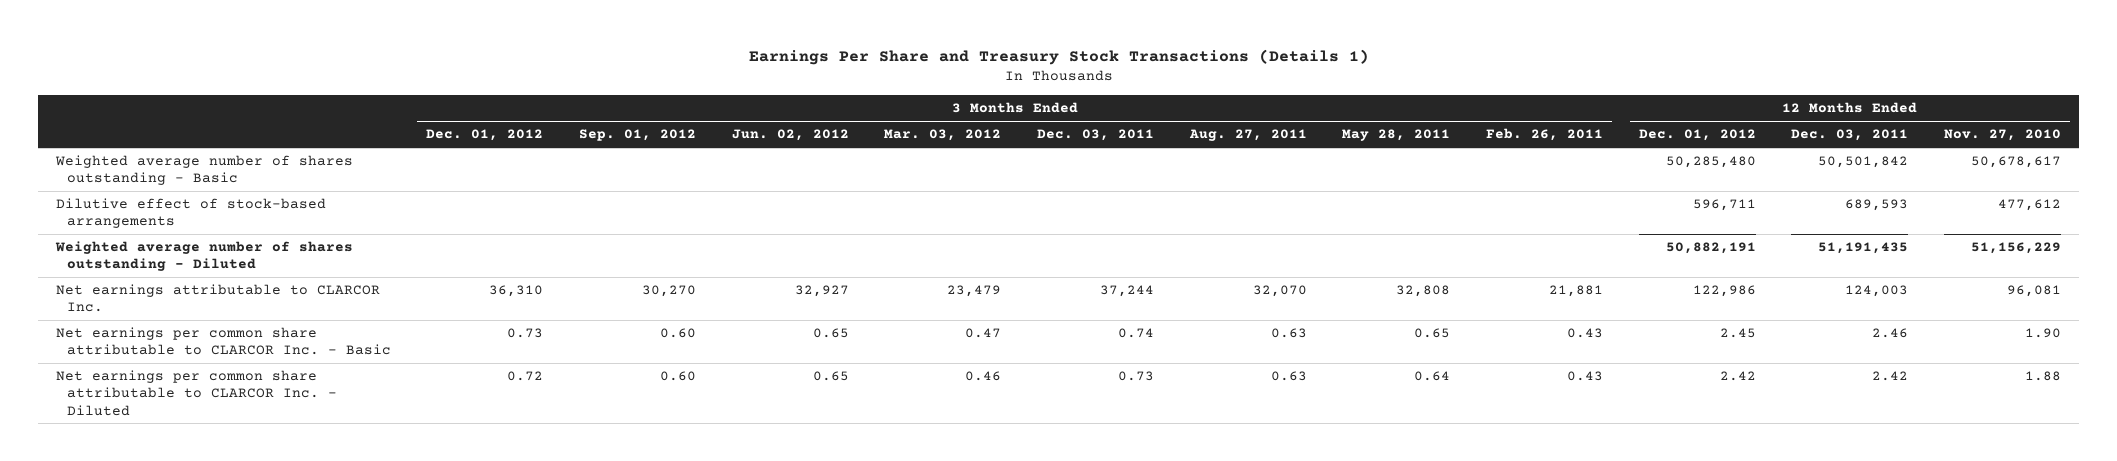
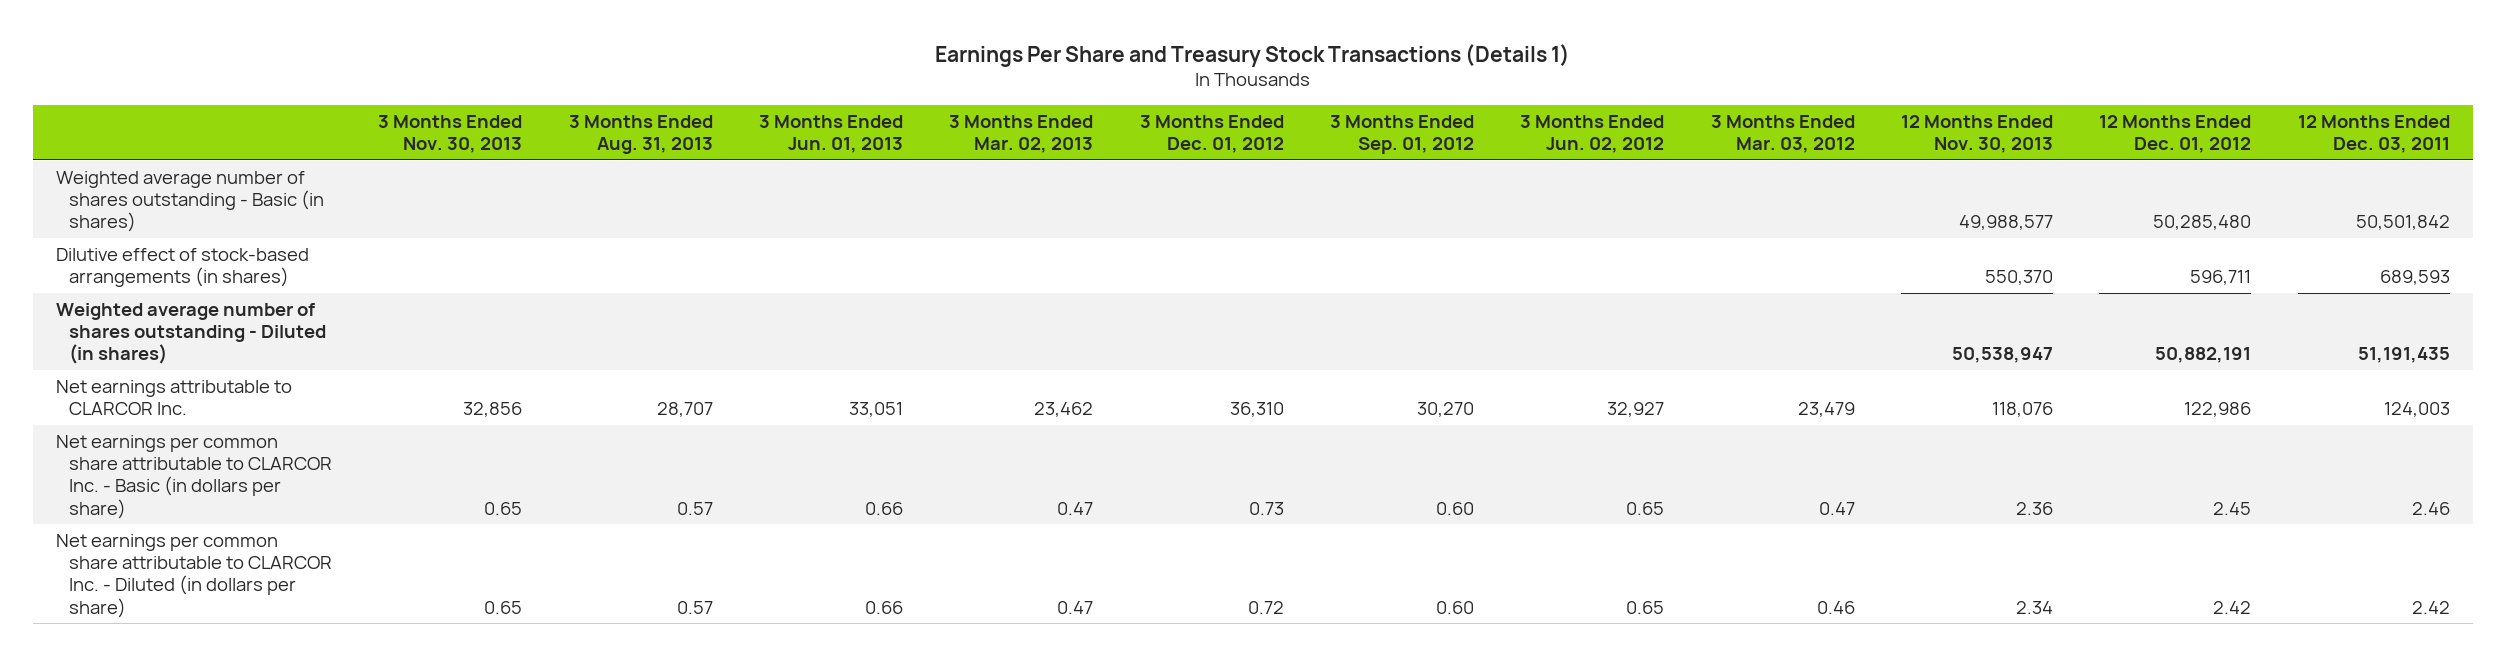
- | 3 Months Ended Dec. 01, 2012 | 3 Months Ended Sep. 01, 2012 | 3 Months Ended Jun. 02, 2012 | 3 Months Ended Mar. 03, 2012 | 3 Months Ended Dec. 03, 2011 | 3 Months Ended Aug. 27, 2011 | 3 Months Ended May 28, 2011 | 3 Months Ended Feb. 26, 2011 | 12 Months Ended Dec. 01, 2012 | 12 Months Ended Dec. 03, 2011 | 12 Months Ended Nov. 27, 2010
+ | 3 Months Ended Nov. 30, 2013 | 3 Months Ended Aug. 31, 2013 | 3 Months Ended Jun. 01, 2013 | 3 Months Ended Mar. 02, 2013 | 3 Months Ended Dec. 01, 2012 | 3 Months Ended Sep. 01, 2012 | 3 Months Ended Jun. 02, 2012 | 3 Months Ended Mar. 03, 2012 | 12 Months Ended Nov. 30, 2013 | 12 Months Ended Dec. 01, 2012 | 12 Months Ended Dec. 03, 2011
- Weighted average number of shares outstanding - Basic | | | | | | | | | 50,285,480 | 50,501,842 | 50,678,617
- Dilutive effect of stock-based arrangements | | | | | | | | | 596,711 | 689,593 | 477,612
- Weighted average number of shares outstanding - Diluted | | | | | | | | | 50,882,191 | 51,191,435 | 51,156,229
+ Weighted average number of shares outstanding - Basic (in shares) | | | | | | | | | 49,988,577 | 50,285,480 | 50,501,842
+ Dilutive effect of stock-based arrangements (in shares) | | | | | | | | | 550,370 | 596,711 | 689,593
+ Weighted average number of shares outstanding - Diluted (in shares) | | | | | | | | | 50,538,947 | 50,882,191 | 51,191,435
- Net earnings per common share attributable to CLARCOR Inc. - Basic | 0.73 | 0.60 | 0.65 | 0.47 | 0.74 | 0.63 | 0.65 | 0.43 | 2.45 | 2.46 | 1.90
- Net earnings per common share attributable to CLARCOR Inc. - Diluted | 0.72 | 0.60 | 0.65 | 0.46 | 0.73 | 0.63 | 0.64 | 0.43 | 2.42 | 2.42 | 1.88
+ Net earnings per common share attributable to CLARCOR Inc. - Basic (in dollars per share) | 0.65 | 0.57 | 0.66 | 0.47 | 0.73 | 0.60 | 0.65 | 0.47 | 2.36 | 2.45 | 2.46
+ Net earnings per common share attributable to CLARCOR Inc. - Diluted (in dollars per share) | 0.65 | 0.57 | 0.66 | 0.47 | 0.72 | 0.60 | 0.65 | 0.46 | 2.34 | 2.42 | 2.42

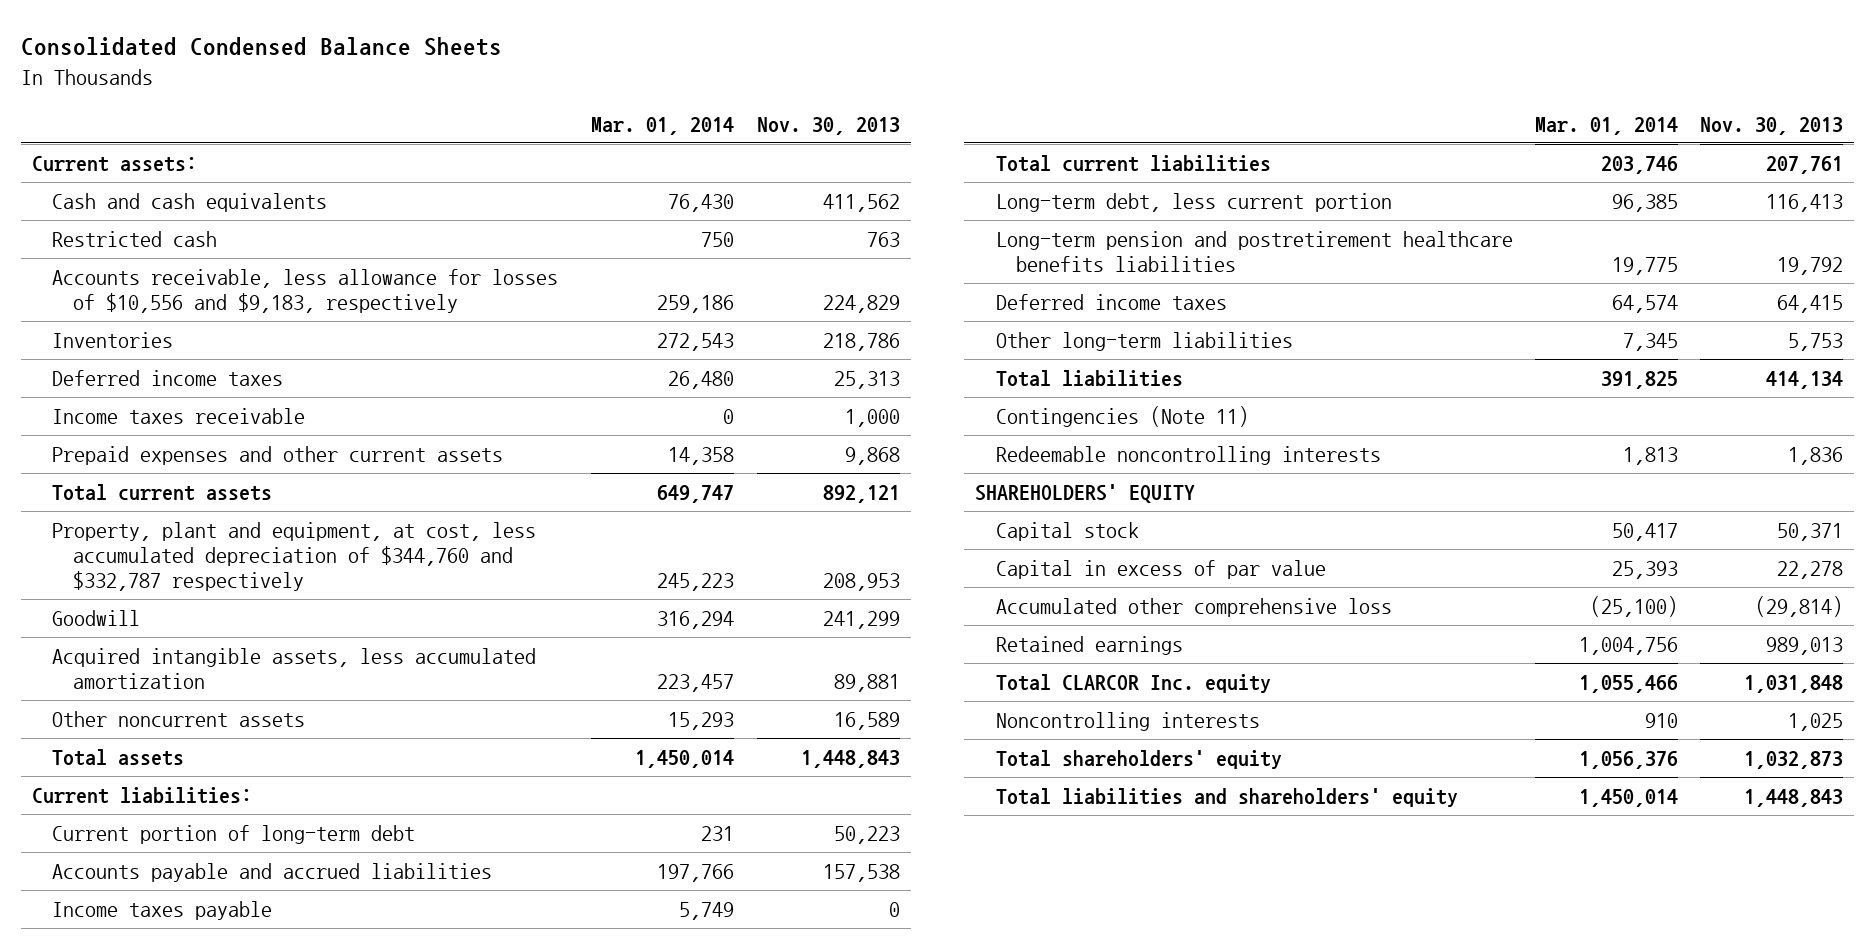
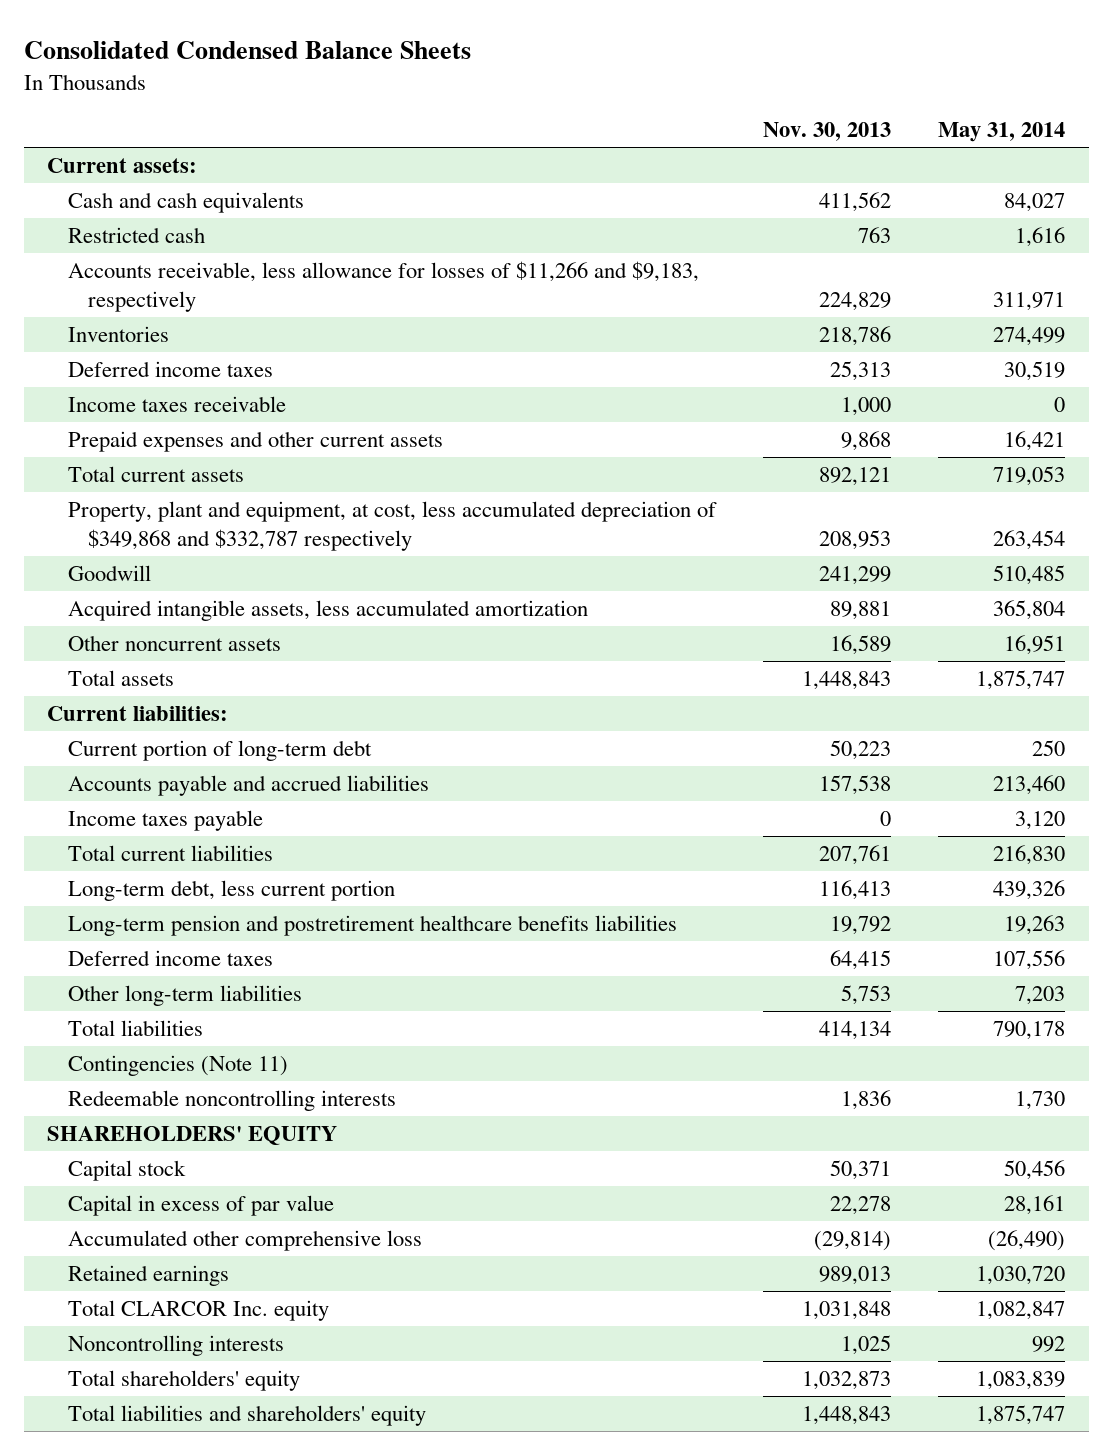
- | Mar. 01, 2014 | Nov. 30, 2013
+ | Nov. 30, 2013 | May 31, 2014
- Accounts receivable, less allowance for losses of $10,556 and $9,183, respectively | 259,186 | 224,829
+ Accounts receivable, less allowance for losses of $11,266 and $9,183, respectively | 224,829 | 311,971
- Property, plant and equipment, at cost, less accumulated depreciation of $344,760 and $332,787 respectively | 245,223 | 208,953
+ Property, plant and equipment, at cost, less accumulated depreciation of $349,868 and $332,787 respectively | 208,953 | 263,454

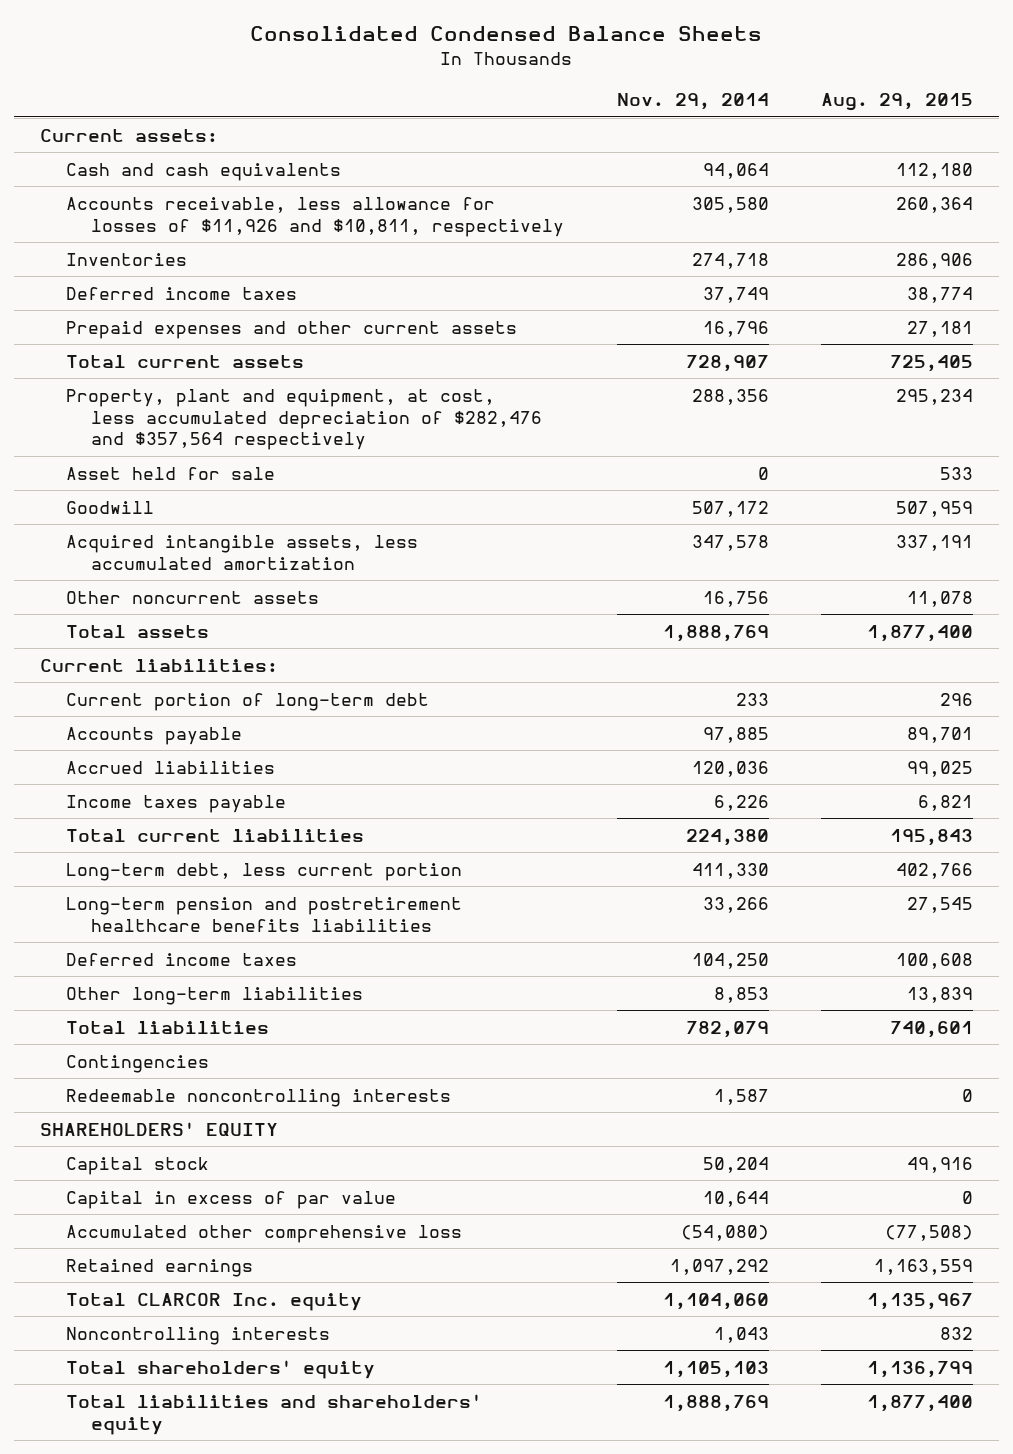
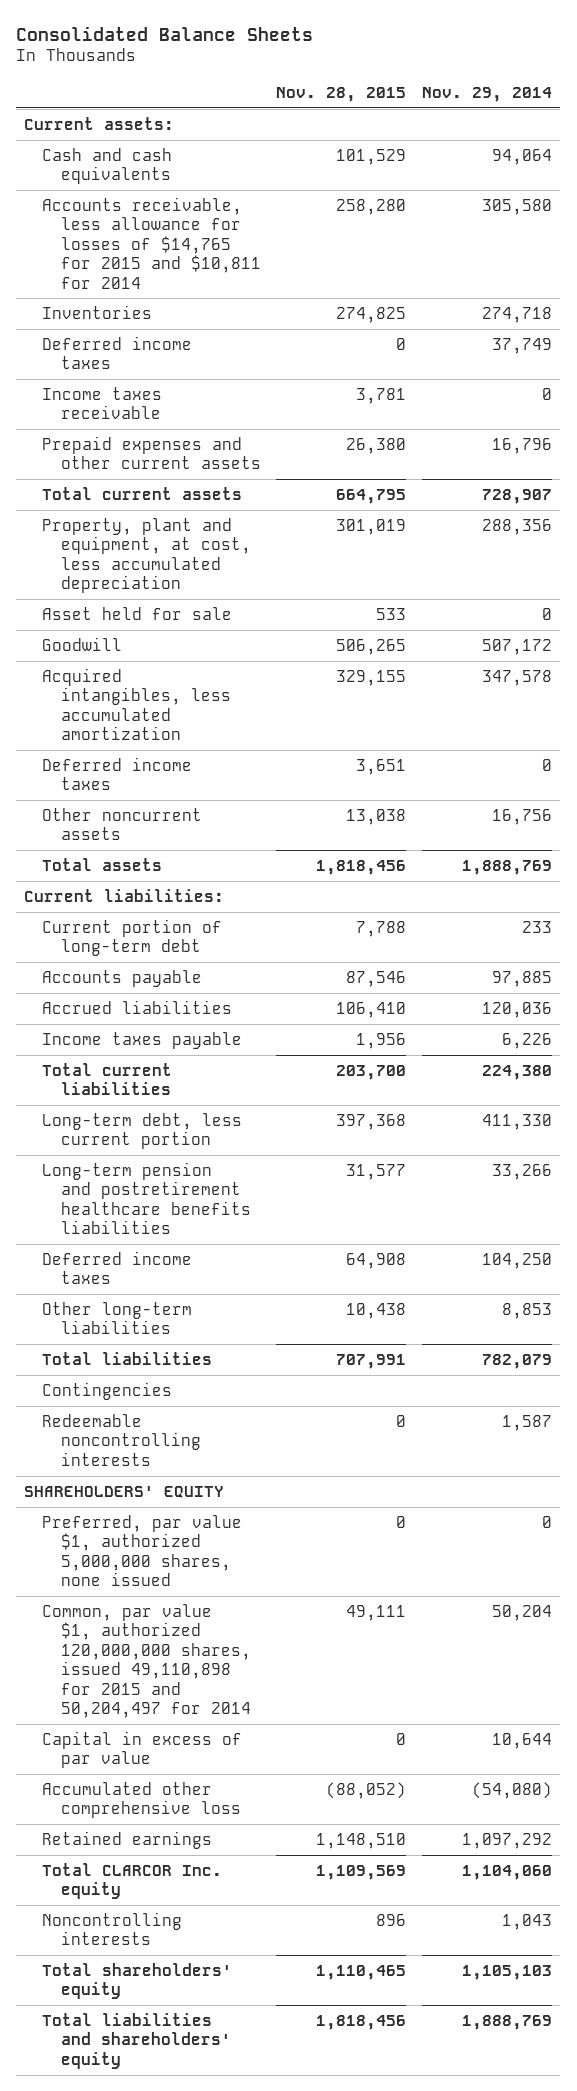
- Consolidated Condensed Balance Sheets
+ Consolidated Balance Sheets
- | Nov. 29, 2014 | Aug. 29, 2015
+ | Nov. 28, 2015 | Nov. 29, 2014
- Accounts receivable, less allowance for losses of $11,926 and $10,811, respectively | 305,580 | 260,364
+ Accounts receivable, less allowance for losses of $14,765 for 2015 and $10,811 for 2014 | 258,280 | 305,580
+ Income taxes receivable | 3,781 | 0
- Property, plant and equipment, at cost, less accumulated depreciation of $282,476 and $357,564 respectively | 288,356 | 295,234
+ Property, plant and equipment, at cost, less accumulated depreciation | 301,019 | 288,356
- Acquired intangible assets, less accumulated amortization | 347,578 | 337,191
+ Acquired intangibles, less accumulated amortization | 329,155 | 347,578
+ Deferred income taxes | 3,651 | 0
- Capital stock | 50,204 | 49,916
+ Preferred, par value $1, authorized 5,000,000 shares, none issued | 0 | 0
+ Common, par value $1, authorized 120,000,000 shares, issued 49,110,898 for 2015 and 50,204,497 for 2014 | 49,111 | 50,204

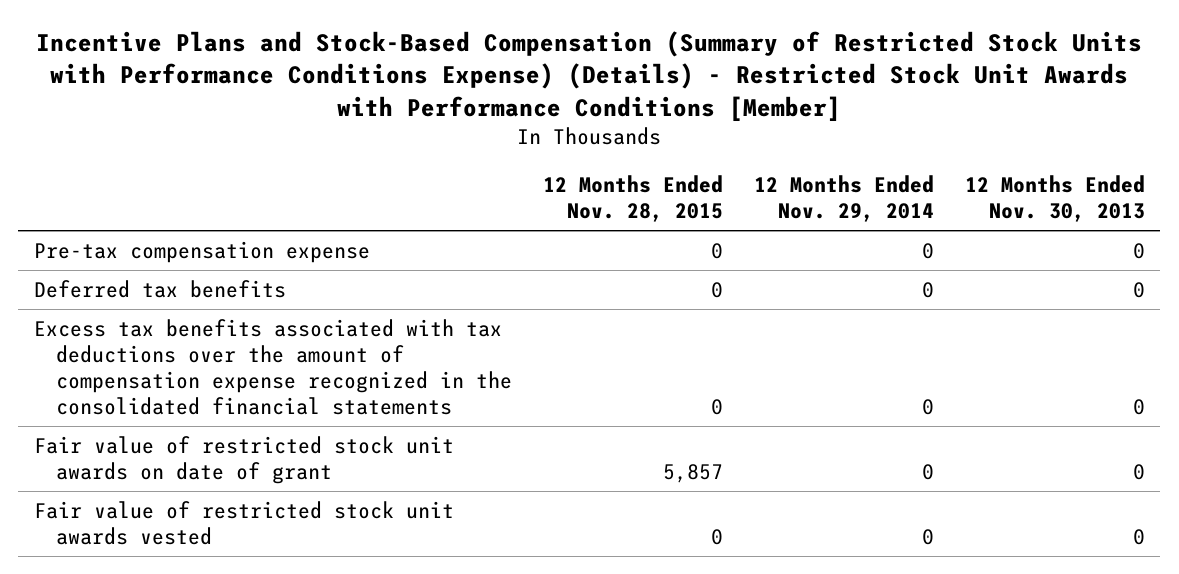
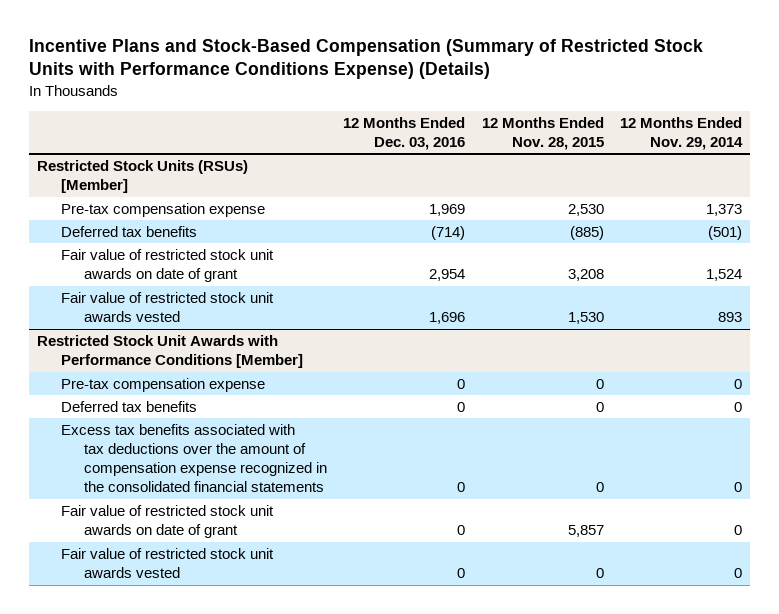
- Incentive Plans and Stock-Based Compensation (Summary of Restricted Stock Units with Performance Conditions Expense) (Details) - Restricted Stock Unit Awards with Performance Conditions [Member]
+ Incentive Plans and Stock-Based Compensation (Summary of Restricted Stock Units with Performance Conditions Expense) (Details)
- | 12 Months Ended Nov. 28, 2015 | 12 Months Ended Nov. 29, 2014 | 12 Months Ended Nov. 30, 2013
+ | 12 Months Ended Dec. 03, 2016 | 12 Months Ended Nov. 28, 2015 | 12 Months Ended Nov. 29, 2014
+ Restricted Stock Units (RSUs) [Member]
+ Pre-tax compensation expense | 1,969 | 2,530 | 1,373
+ Deferred tax benefits | (714) | (885) | (501)
+ Fair value of restricted stock unit awards on date of grant | 2,954 | 3,208 | 1,524
+ Fair value of restricted stock unit awards vested | 1,696 | 1,530 | 893
+ Restricted Stock Unit Awards with Performance Conditions [Member]

